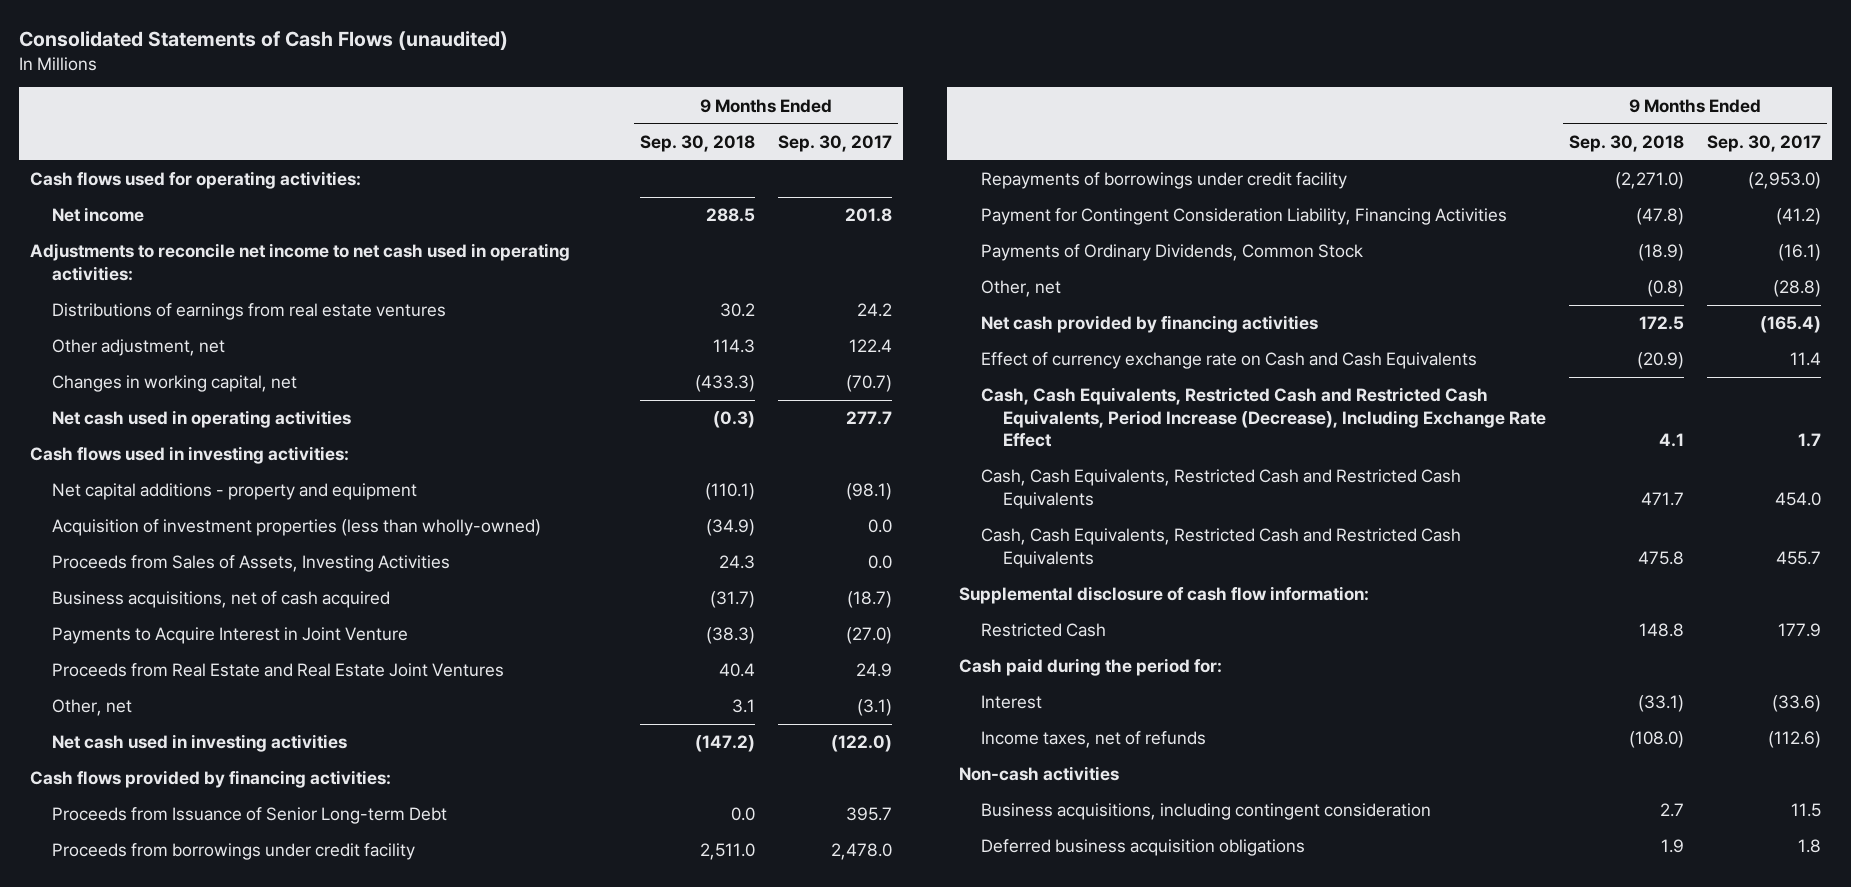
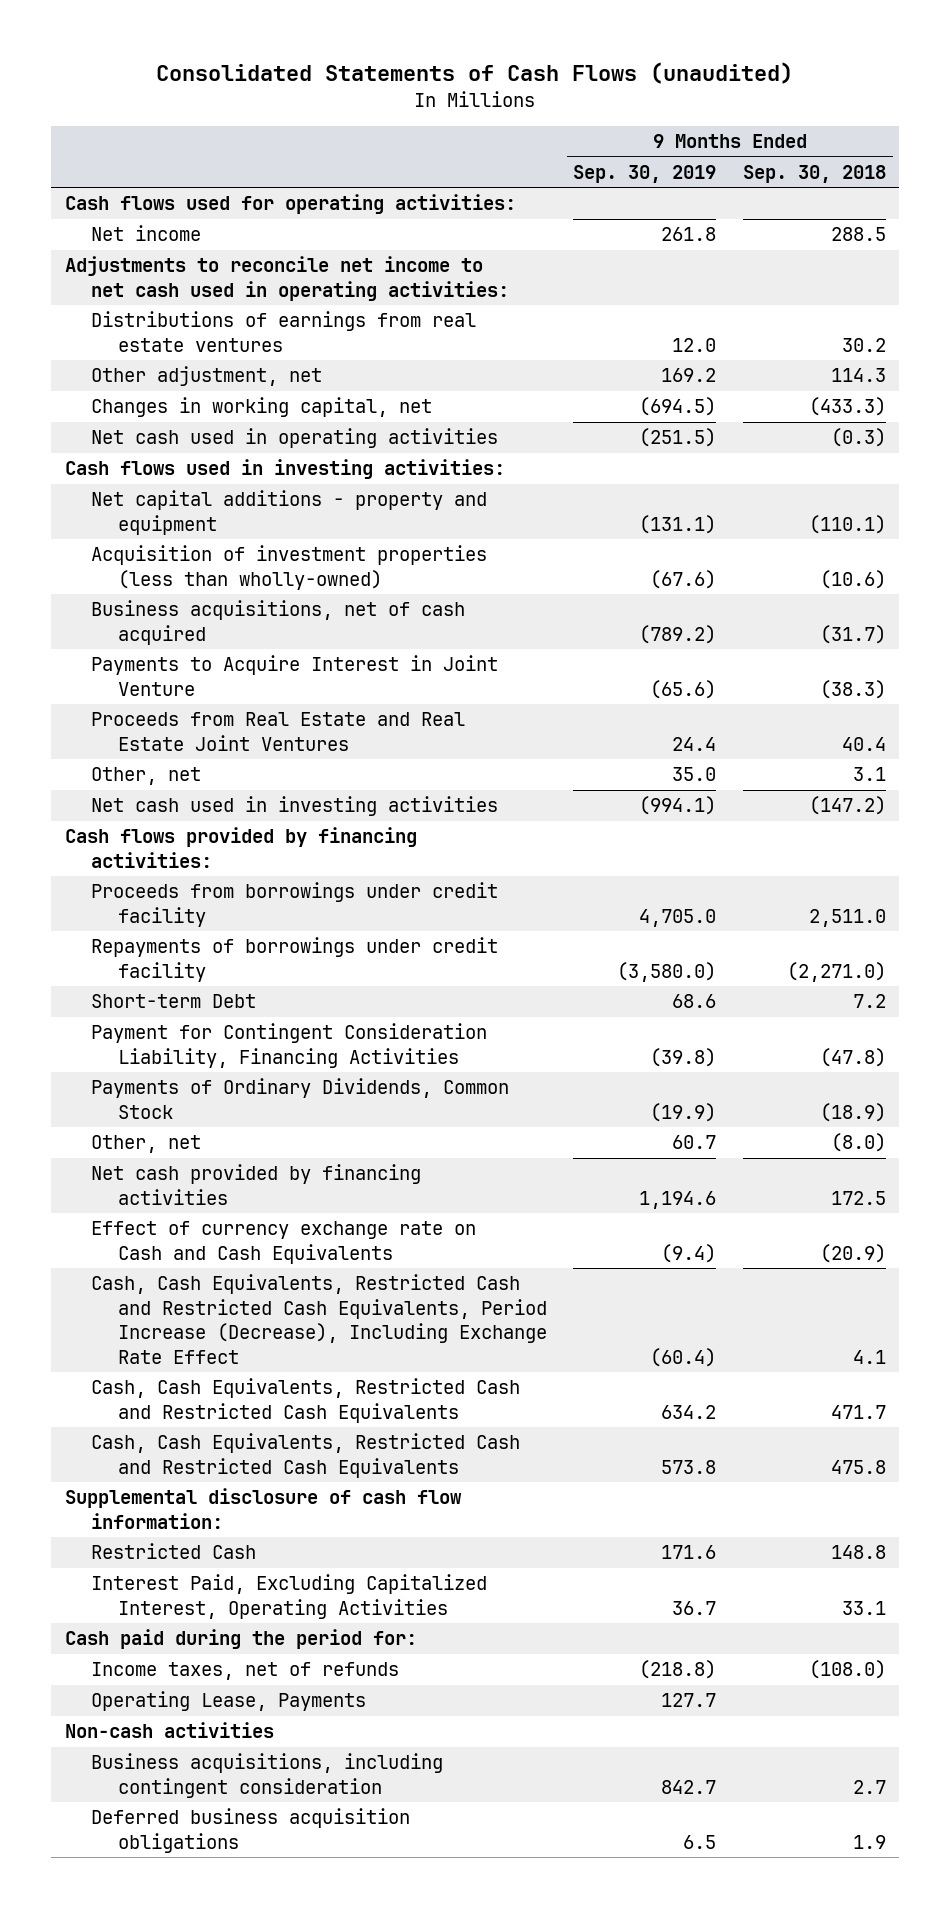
- | 9 Months Ended Sep. 30, 2018 | 9 Months Ended Sep. 30, 2017
+ | 9 Months Ended Sep. 30, 2019 | 9 Months Ended Sep. 30, 2018
- Acquisition of investment properties (less than wholly-owned) | (34.9) | 0.0
- Proceeds from Sales of Assets, Investing Activities | 24.3 | 0.0
+ Acquisition of investment properties (less than wholly-owned) | (67.6) | (10.6)
- Proceeds from Issuance of Senior Long-term Debt | 0.0 | 395.7
+ Short-term Debt | 68.6 | 7.2
- Other, net | (0.8) | (28.8)
+ Other, net | 60.7 | (8.0)
+ Interest Paid, Excluding Capitalized Interest, Operating Activities | 36.7 | 33.1
- Interest | (33.1) | (33.6)
+ Operating Lease, Payments | 127.7 |

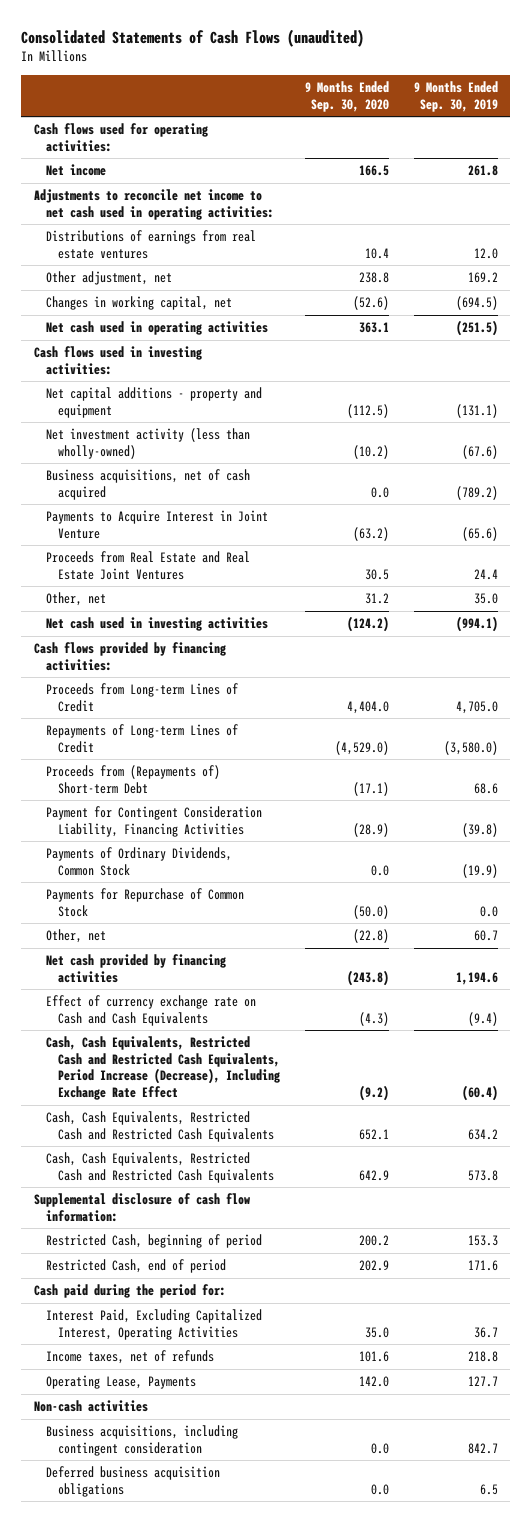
- | 9 Months Ended Sep. 30, 2019 | 9 Months Ended Sep. 30, 2018
+ | 9 Months Ended Sep. 30, 2020 | 9 Months Ended Sep. 30, 2019
- Acquisition of investment properties (less than wholly-owned) | (67.6) | (10.6)
+ Net investment activity (less than wholly-owned) | (10.2) | (67.6)
- Proceeds from borrowings under credit facility | 4,705.0 | 2,511.0
- Repayments of borrowings under credit facility | (3,580.0) | (2,271.0)
- Short-term Debt | 68.6 | 7.2
+ Proceeds from Long-term Lines of Credit | 4,404.0 | 4,705.0
+ Repayments of Long-term Lines of Credit | (4,529.0) | (3,580.0)
+ Proceeds from (Repayments of) Short-term Debt | (17.1) | 68.6
+ Payments for Repurchase of Common Stock | (50.0) | 0.0
- Restricted Cash | 171.6 | 148.8
+ Restricted Cash, beginning of period | 200.2 | 153.3
+ Restricted Cash, end of period | 202.9 | 171.6
- Income taxes, net of refunds | (218.8) | (108.0)
moved down: Interest Paid, Excluding Capitalized Interest, Operating Activities | 35.0 | 36.7
+ Income taxes, net of refunds | 101.6 | 218.8

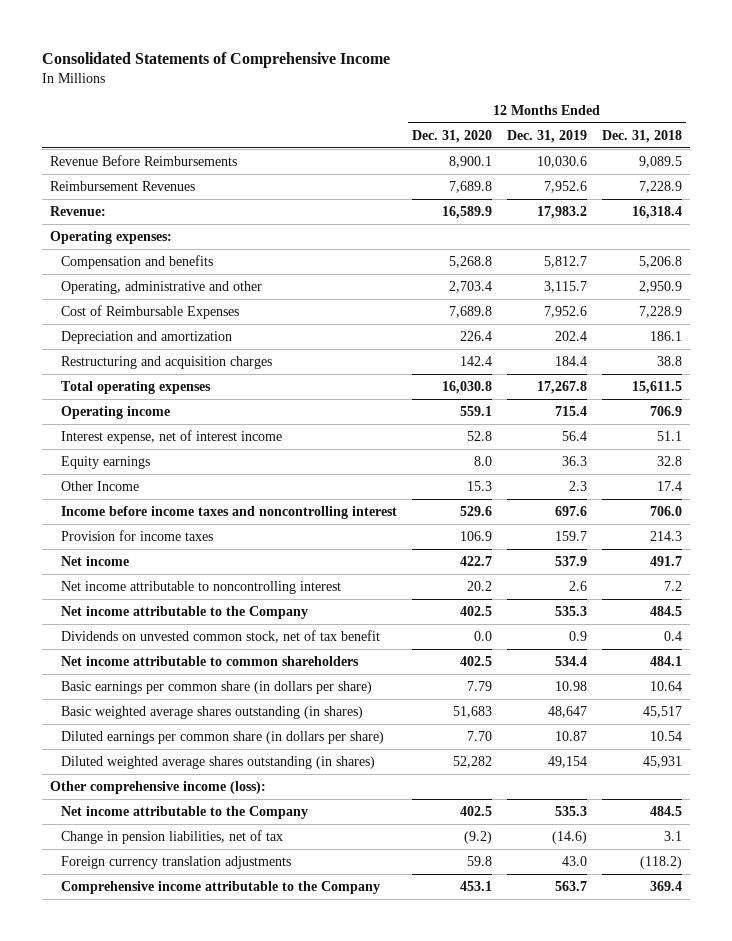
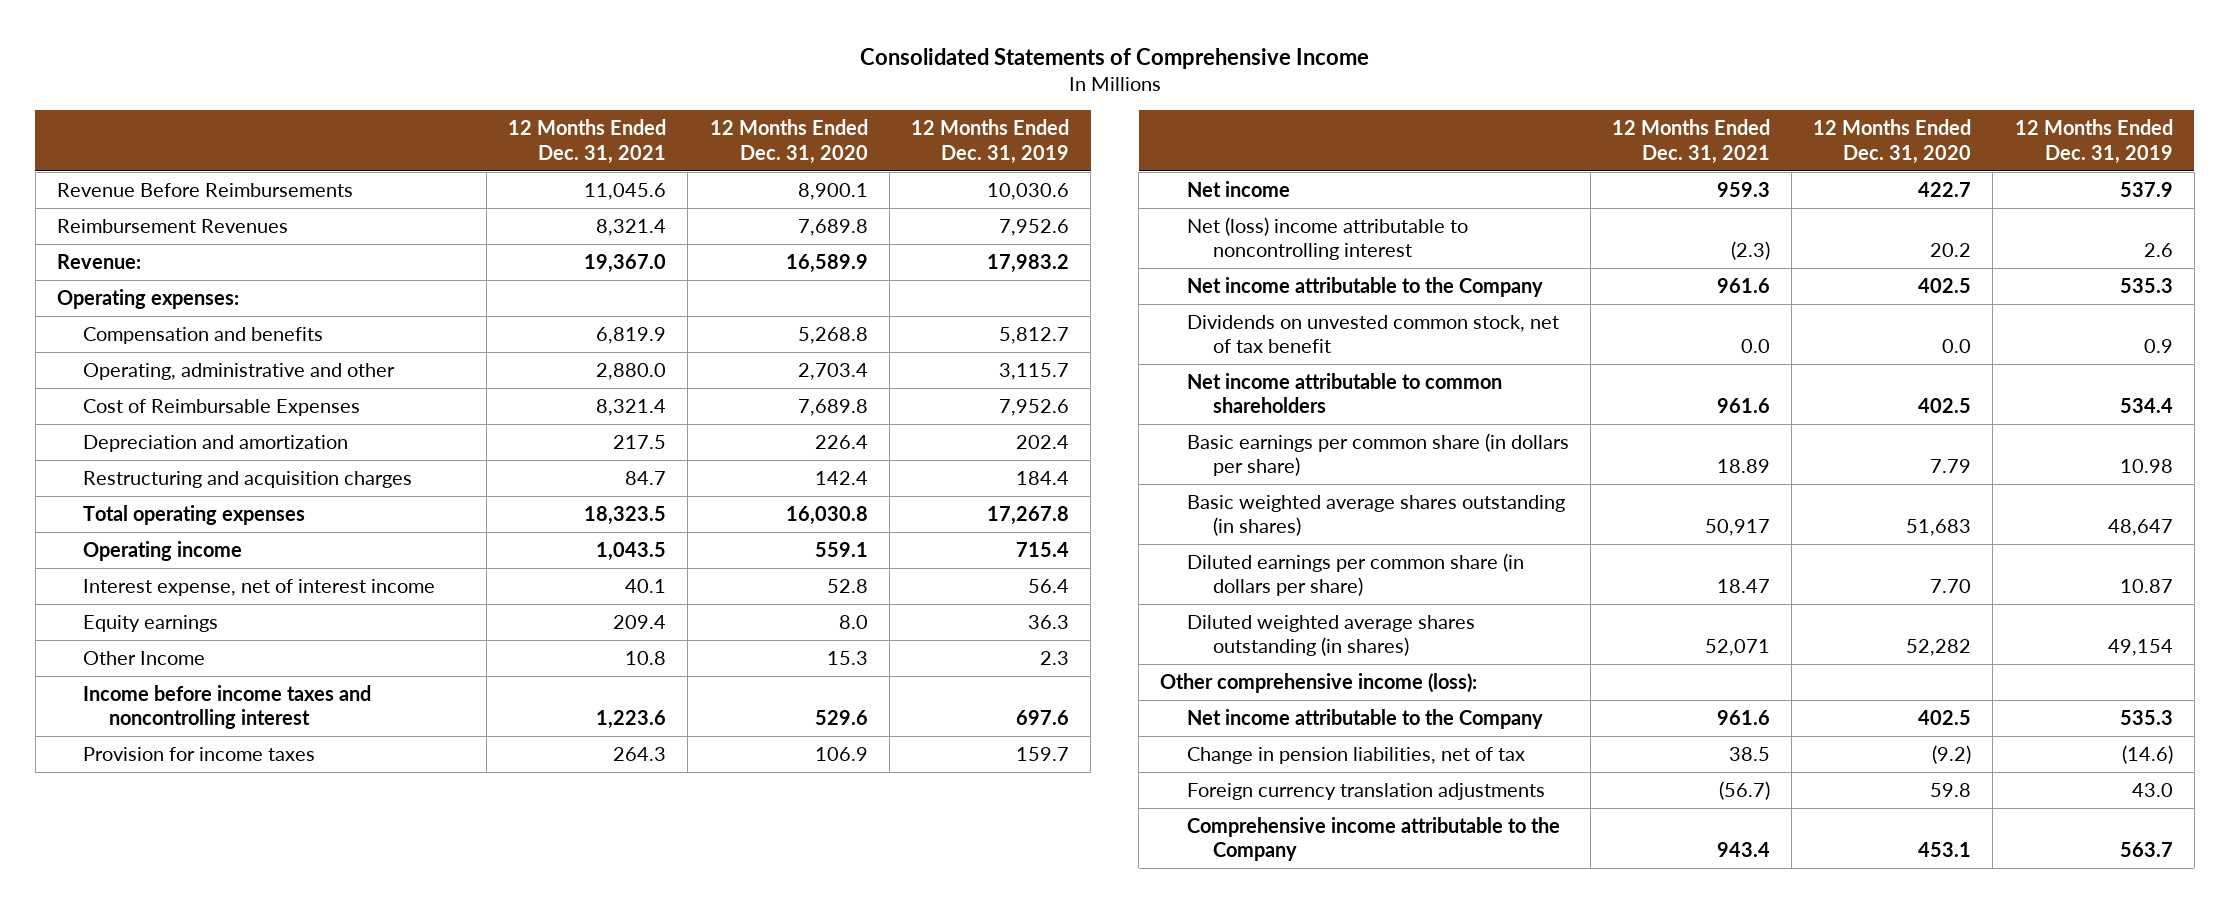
- | 12 Months Ended Dec. 31, 2020 | 12 Months Ended Dec. 31, 2019 | 12 Months Ended Dec. 31, 2018
+ | 12 Months Ended Dec. 31, 2021 | 12 Months Ended Dec. 31, 2020 | 12 Months Ended Dec. 31, 2019
- Net income attributable to noncontrolling interest | 20.2 | 2.6 | 7.2
+ Net (loss) income attributable to noncontrolling interest | (2.3) | 20.2 | 2.6

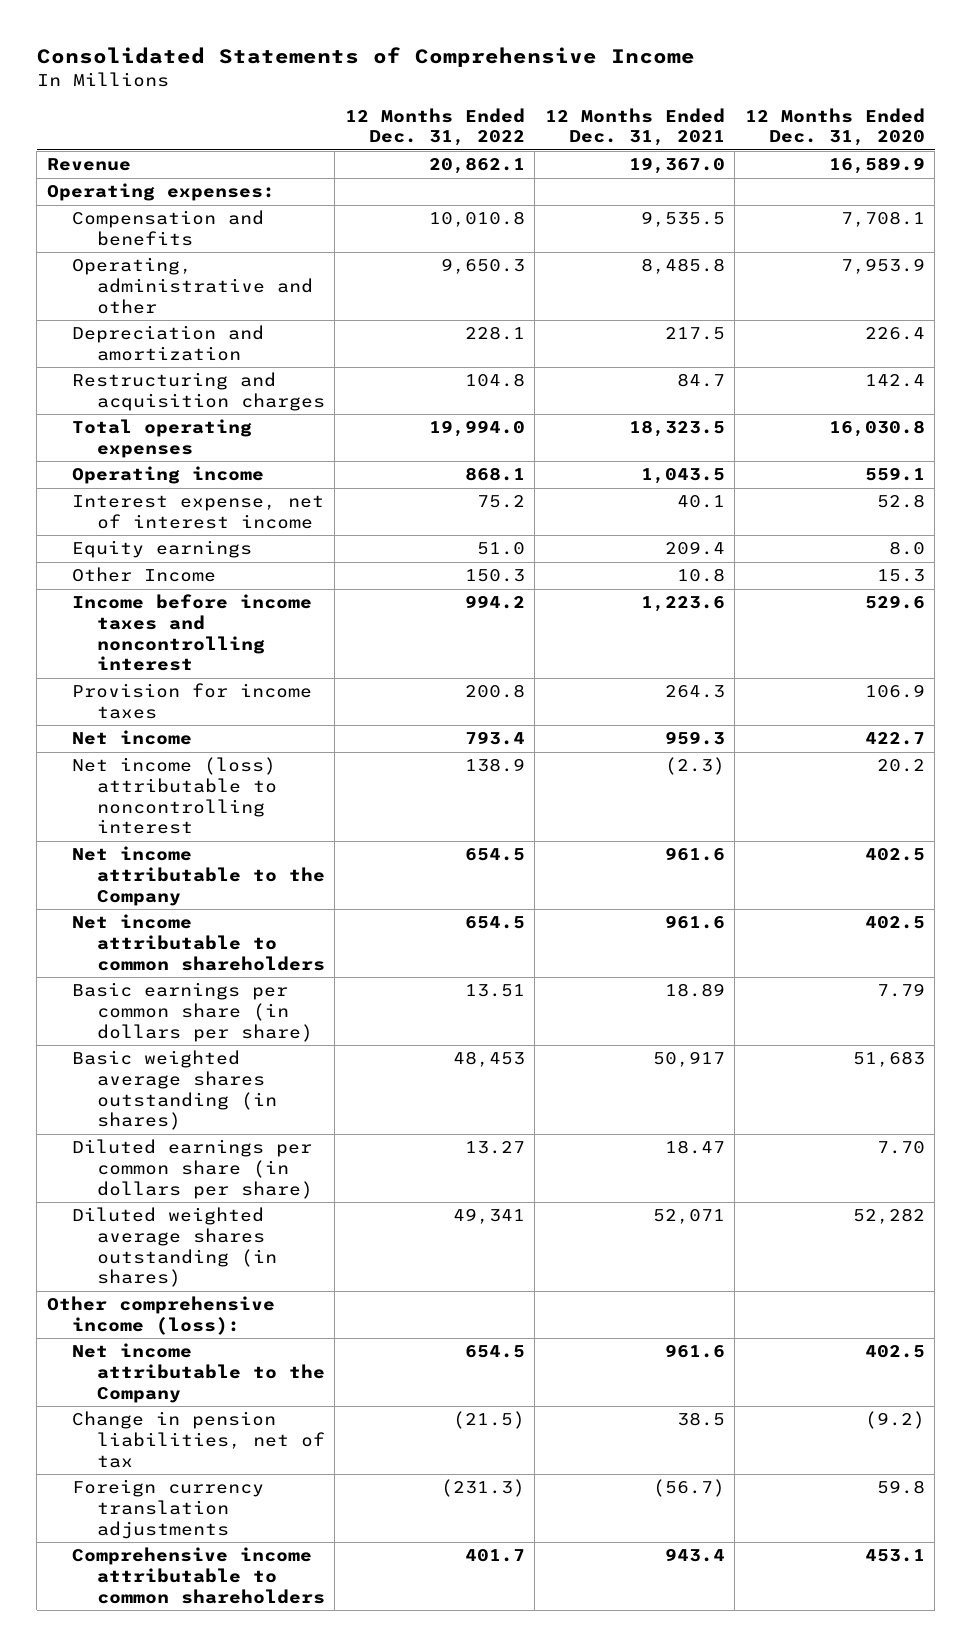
- | 12 Months Ended Dec. 31, 2021 | 12 Months Ended Dec. 31, 2020 | 12 Months Ended Dec. 31, 2019
+ | 12 Months Ended Dec. 31, 2022 | 12 Months Ended Dec. 31, 2021 | 12 Months Ended Dec. 31, 2020
- Revenue Before Reimbursements | 11,045.6 | 8,900.1 | 10,030.6
- Reimbursement Revenues | 8,321.4 | 7,689.8 | 7,952.6
- Revenue: | 19,367.0 | 16,589.9 | 17,983.2
+ Revenue | 20,862.1 | 19,367.0 | 16,589.9
- Compensation and benefits | 6,819.9 | 5,268.8 | 5,812.7
- Operating, administrative and other | 2,880.0 | 2,703.4 | 3,115.7
- Cost of Reimbursable Expenses | 8,321.4 | 7,689.8 | 7,952.6
+ Compensation and benefits | 10,010.8 | 9,535.5 | 7,708.1
+ Operating, administrative and other | 9,650.3 | 8,485.8 | 7,953.9
- Net (loss) income attributable to noncontrolling interest | (2.3) | 20.2 | 2.6
+ Net income (loss) attributable to noncontrolling interest | 138.9 | (2.3) | 20.2
- Dividends on unvested common stock, net of tax benefit | 0.0 | 0.0 | 0.9
- Comprehensive income attributable to the Company | 943.4 | 453.1 | 563.7
+ Comprehensive income attributable to common shareholders | 401.7 | 943.4 | 453.1

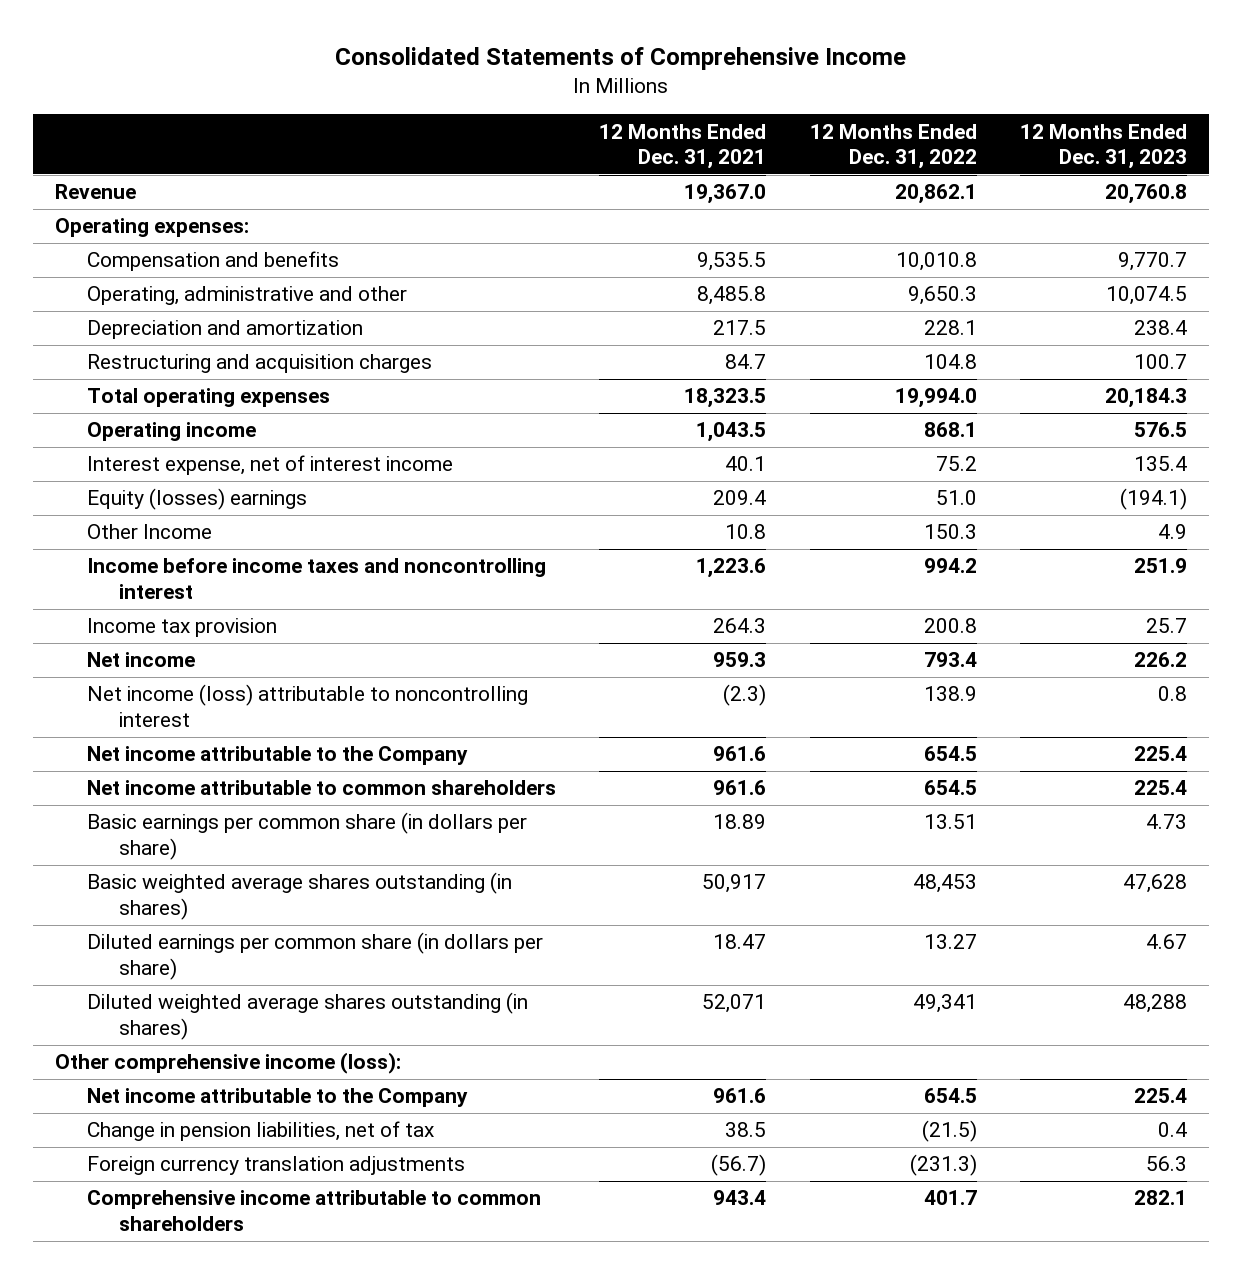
- | 12 Months Ended Dec. 31, 2022 | 12 Months Ended Dec. 31, 2021 | 12 Months Ended Dec. 31, 2020
+ | 12 Months Ended Dec. 31, 2021 | 12 Months Ended Dec. 31, 2022 | 12 Months Ended Dec. 31, 2023
- Equity earnings | 51.0 | 209.4 | 8.0
+ Equity (losses) earnings | 209.4 | 51.0 | (194.1)
- Provision for income taxes | 200.8 | 264.3 | 106.9
+ Income tax provision | 264.3 | 200.8 | 25.7

